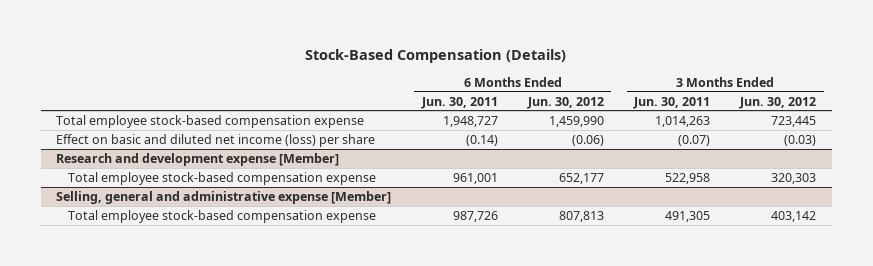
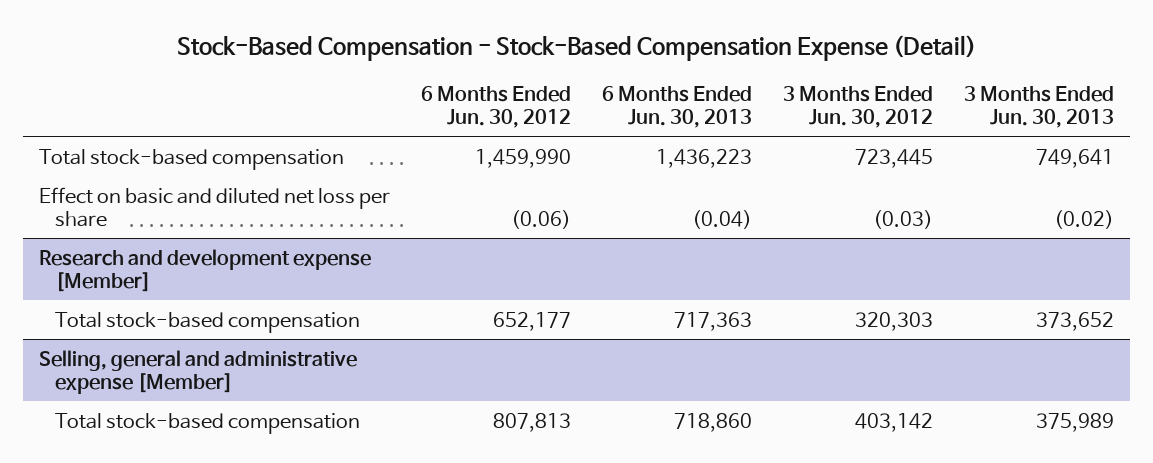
- Stock-Based Compensation (Details)
+ Stock-Based Compensation - Stock-Based Compensation Expense (Detail)
- | 6 Months Ended Jun. 30, 2011 | 6 Months Ended Jun. 30, 2012 | 3 Months Ended Jun. 30, 2011 | 3 Months Ended Jun. 30, 2012
+ | 6 Months Ended Jun. 30, 2012 | 6 Months Ended Jun. 30, 2013 | 3 Months Ended Jun. 30, 2012 | 3 Months Ended Jun. 30, 2013
- Total employee stock-based compensation expense | 1,948,727 | 1,459,990 | 1,014,263 | 723,445
- Effect on basic and diluted net income (loss) per share | (0.14) | (0.06) | (0.07) | (0.03)
+ Total stock-based compensation | 1,459,990 | 1,436,223 | 723,445 | 749,641
+ Effect on basic and diluted net loss per share | (0.06) | (0.04) | (0.03) | (0.02)
@ Research and development expense [Member]
- Total employee stock-based compensation expense | 961,001 | 652,177 | 522,958 | 320,303
+ Total stock-based compensation | 652,177 | 717,363 | 320,303 | 373,652
@ Selling, general and administrative expense [Member]
- Total employee stock-based compensation expense | 987,726 | 807,813 | 491,305 | 403,142
+ Total stock-based compensation | 807,813 | 718,860 | 403,142 | 375,989

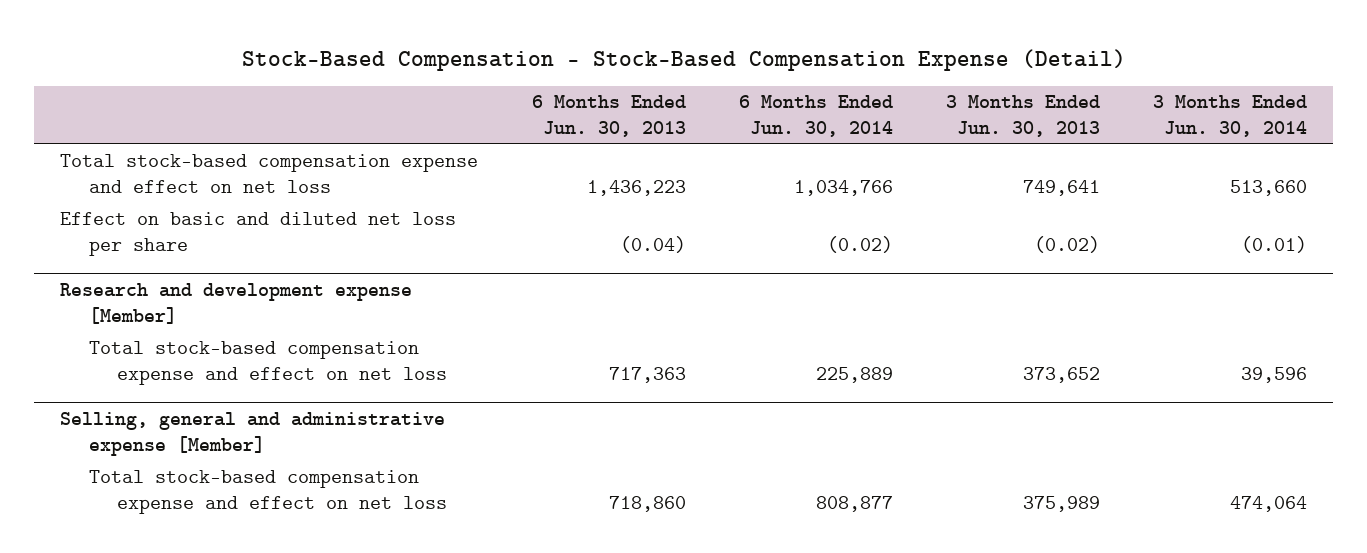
- | 6 Months Ended Jun. 30, 2012 | 6 Months Ended Jun. 30, 2013 | 3 Months Ended Jun. 30, 2012 | 3 Months Ended Jun. 30, 2013
+ | 6 Months Ended Jun. 30, 2013 | 6 Months Ended Jun. 30, 2014 | 3 Months Ended Jun. 30, 2013 | 3 Months Ended Jun. 30, 2014
- Total stock-based compensation | 1,459,990 | 1,436,223 | 723,445 | 749,641
+ Total stock-based compensation expense and effect on net loss | 1,436,223 | 1,034,766 | 749,641 | 513,660
@ Research and development expense [Member]
- Total stock-based compensation | 652,177 | 717,363 | 320,303 | 373,652
+ Total stock-based compensation expense and effect on net loss | 717,363 | 225,889 | 373,652 | 39,596
@ Selling, general and administrative expense [Member]
- Total stock-based compensation | 807,813 | 718,860 | 403,142 | 375,989
+ Total stock-based compensation expense and effect on net loss | 718,860 | 808,877 | 375,989 | 474,064

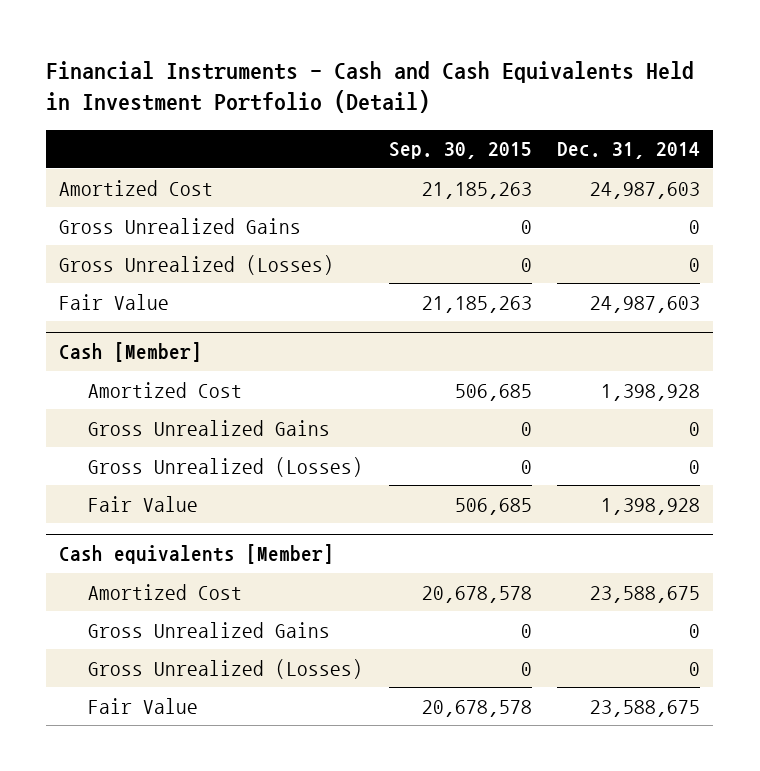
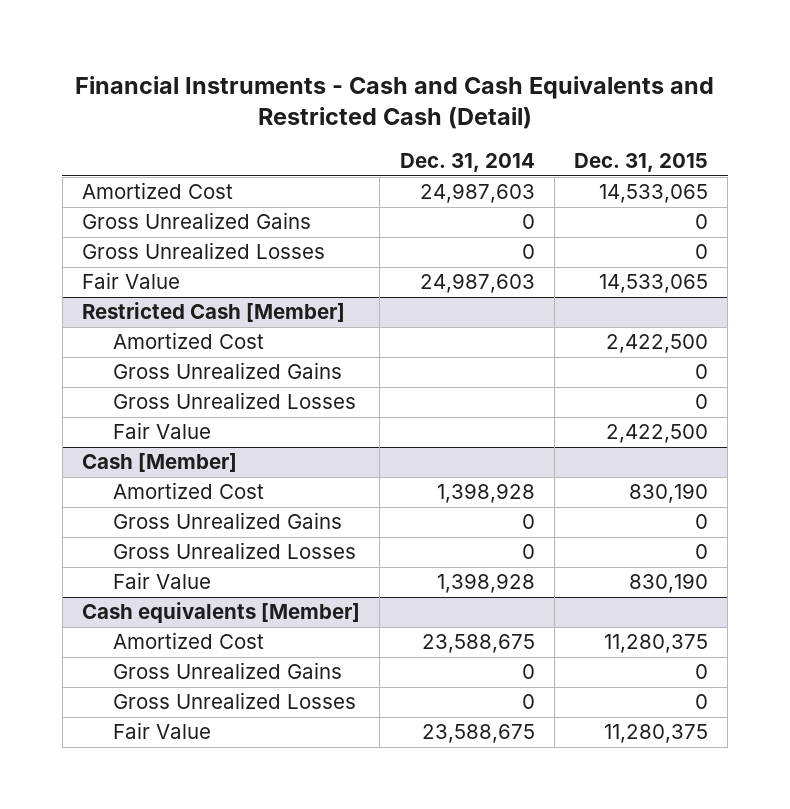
- Financial Instruments - Cash and Cash Equivalents Held in Investment Portfolio (Detail)
+ Financial Instruments - Cash and Cash Equivalents and Restricted Cash (Detail)
- | Sep. 30, 2015 | Dec. 31, 2014
+ | Dec. 31, 2014 | Dec. 31, 2015
- Gross Unrealized (Losses) | 0 | 0
+ Gross Unrealized Losses | 0 | 0
+ Restricted Cash [Member]
+ Amortized Cost | | 2,422,500
+ Gross Unrealized Gains | | 0
+ Gross Unrealized Losses | | 0
+ Fair Value | | 2,422,500
@ Cash [Member]
- Gross Unrealized (Losses) | 0 | 0
+ Gross Unrealized Losses | 0 | 0
@ Cash equivalents [Member]
- Gross Unrealized (Losses) | 0 | 0
+ Gross Unrealized Losses | 0 | 0

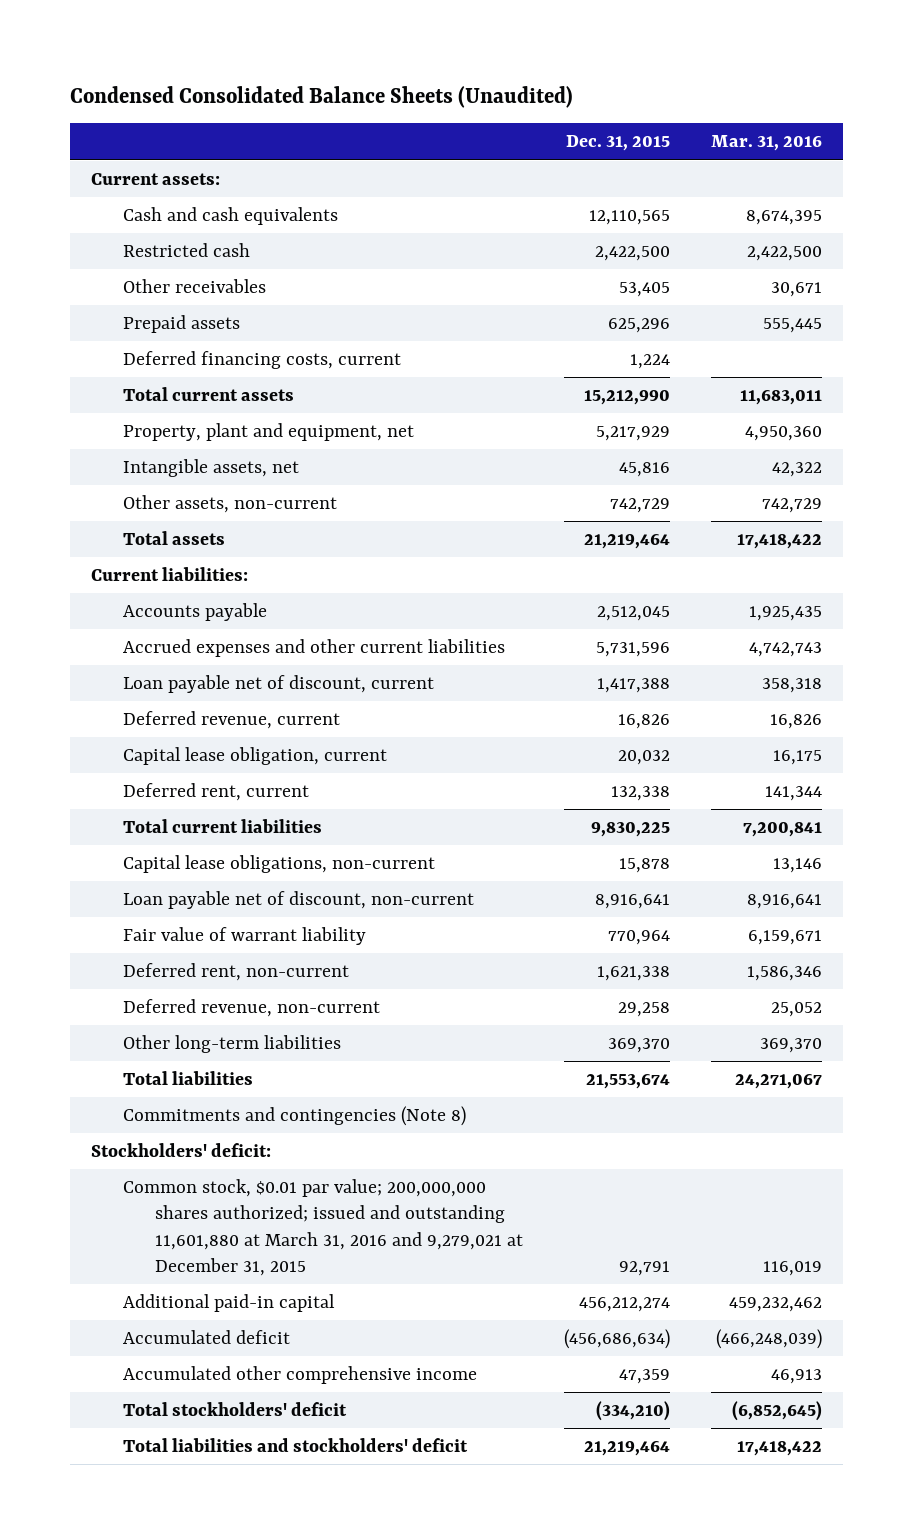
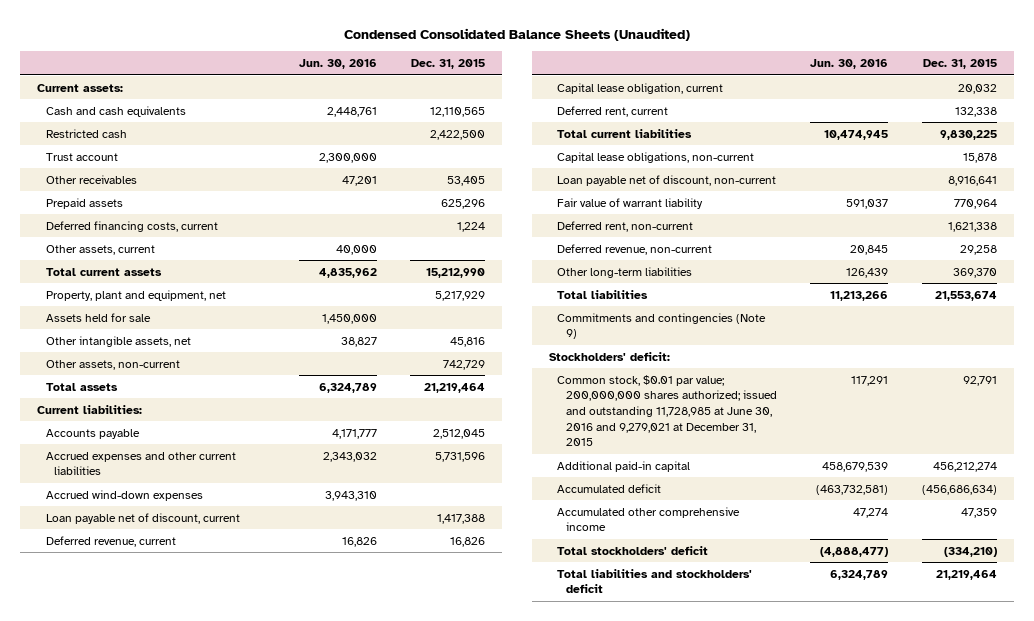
- | Dec. 31, 2015 | Mar. 31, 2016
+ | Jun. 30, 2016 | Dec. 31, 2015
+ Trust account | 2,300,000 |
+ Other assets, current | 40,000 |
- Intangible assets, net | 45,816 | 42,322
+ Assets held for sale | 1,450,000 |
+ Other intangible assets, net | 38,827 | 45,816
+ Accrued wind-down expenses | 3,943,310 |
- Commitments and contingencies (Note 8)
+ Commitments and contingencies (Note 9)
- Common stock, $0.01 par value; 200,000,000 shares authorized; issued and outstanding 11,601,880 at March 31, 2016 and 9,279,021 at December 31, 2015 | 92,791 | 116,019
+ Common stock, $0.01 par value; 200,000,000 shares authorized; issued and outstanding 11,728,985 at June 30, 2016 and 9,279,021 at December 31, 2015 | 117,291 | 92,791

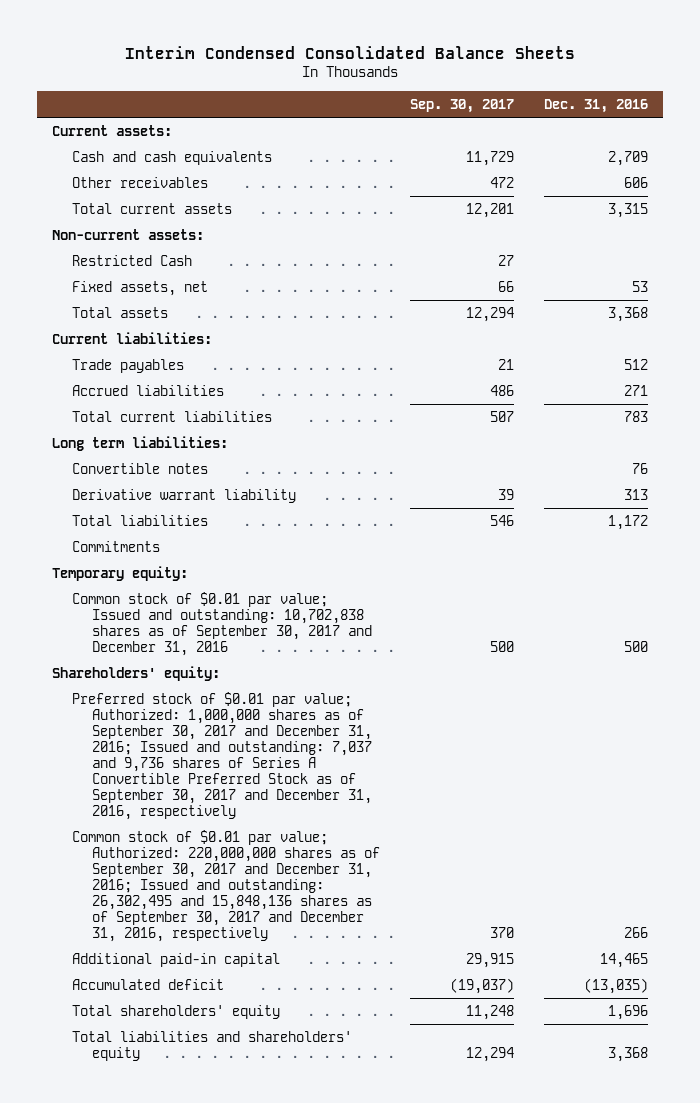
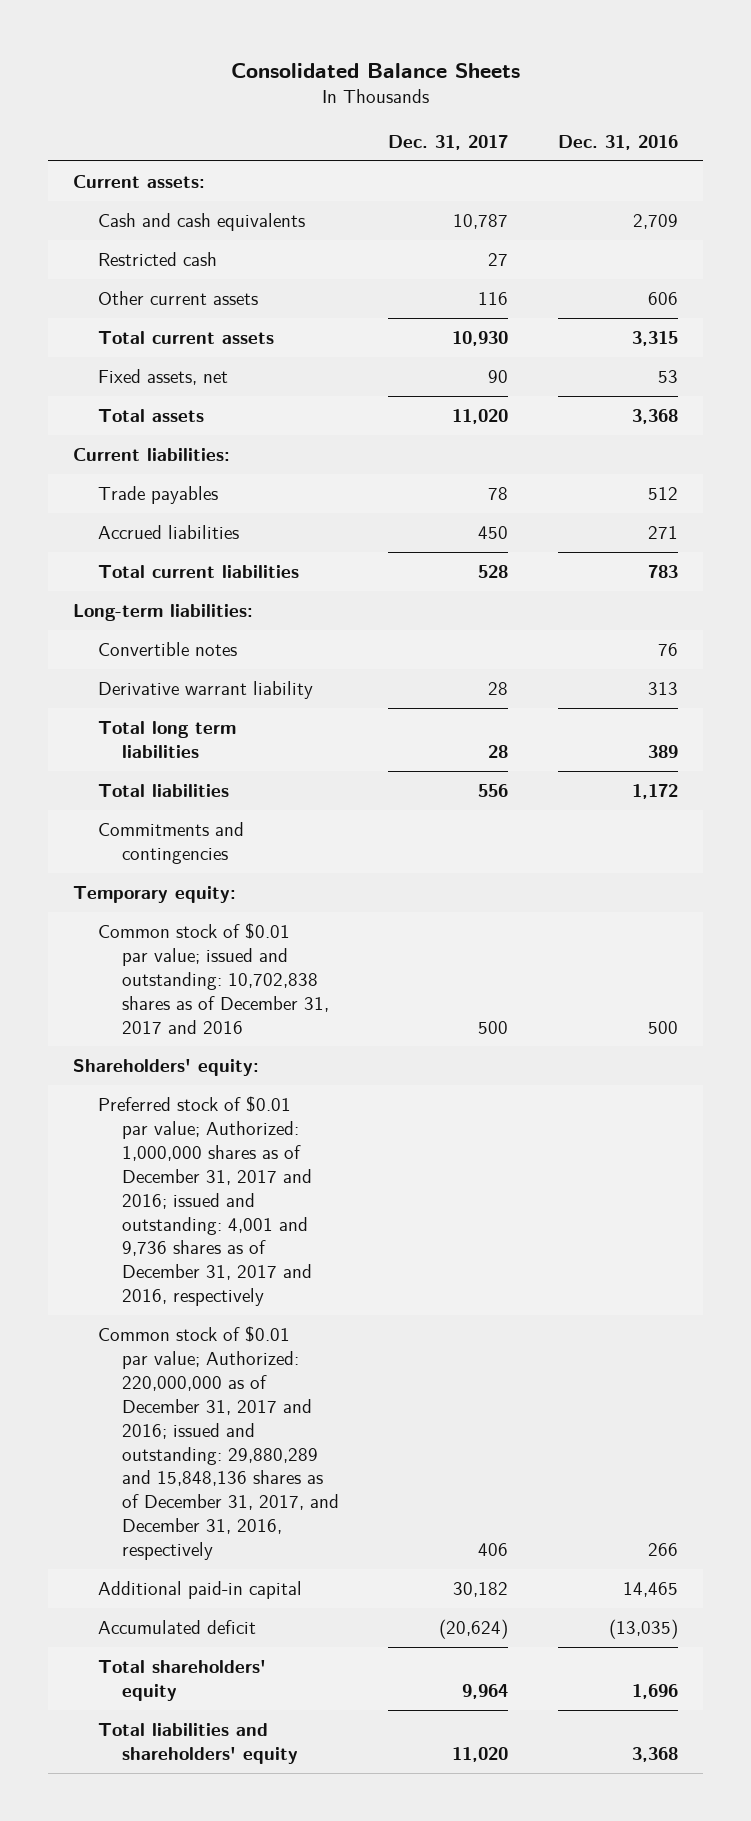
- Interim Condensed Consolidated Balance Sheets
+ Consolidated Balance Sheets
- | Sep. 30, 2017 | Dec. 31, 2016
+ | Dec. 31, 2017 | Dec. 31, 2016
- Other receivables | 472 | 606
+ Restricted cash | 27 |
+ Other current assets | 116 | 606
- Non-current assets:
- Restricted Cash | 27 |
- Long term liabilities:
+ Long-term liabilities:
+ Total long term liabilities | 28 | 389
- Commitments
+ Commitments and contingencies
- Common stock of $0.01 par value; Issued and outstanding: 10,702,838 shares as of September 30, 2017 and December 31, 2016 | 500 | 500
+ Common stock of $0.01 par value; issued and outstanding: 10,702,838 shares as of December 31, 2017 and 2016 | 500 | 500
- Preferred stock of $0.01 par value; Authorized: 1,000,000 shares as of September 30, 2017 and December 31, 2016; Issued and outstanding: 7,037 and 9,736 shares of Series A Convertible Preferred Stock as of September 30, 2017 and December 31, 2016, respectively
- Common stock of $0.01 par value; Authorized: 220,000,000 shares as of September 30, 2017 and December 31, 2016; Issued and outstanding: 26,302,495 and 15,848,136 shares as of September 30, 2017 and December 31, 2016, respectively | 370 | 266
+ Preferred stock of $0.01 par value; Authorized: 1,000,000 shares as of December 31, 2017 and 2016; issued and outstanding: 4,001 and 9,736 shares as of December 31, 2017 and 2016, respectively
+ Common stock of $0.01 par value; Authorized: 220,000,000 as of December 31, 2017 and 2016; issued and outstanding: 29,880,289 and 15,848,136 shares as of December 31, 2017, and December 31, 2016, respectively | 406 | 266

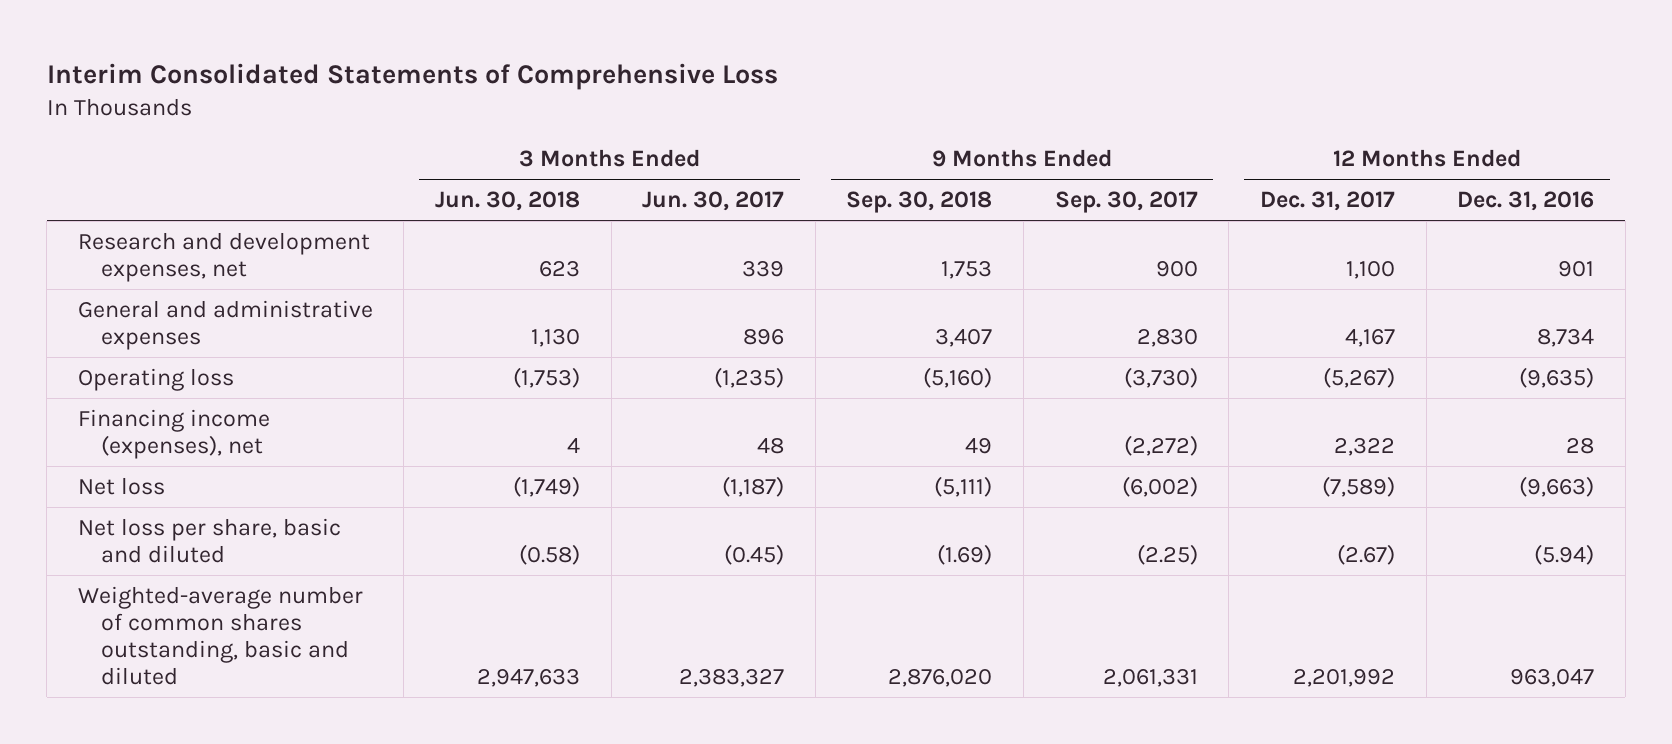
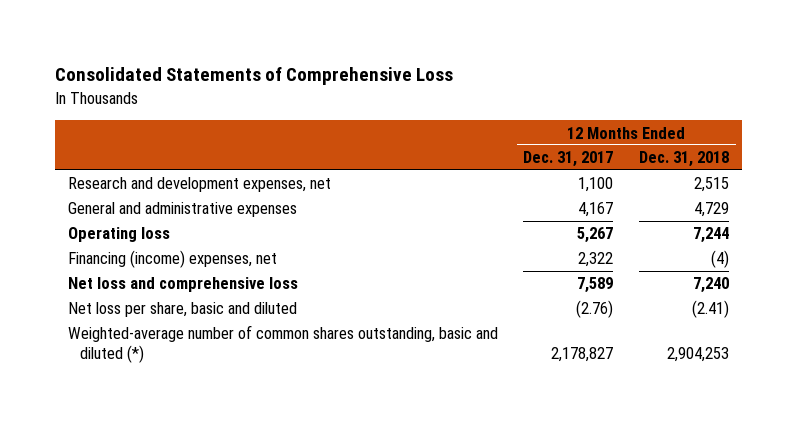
- Interim Consolidated Statements of Comprehensive Loss
+ Consolidated Statements of Comprehensive Loss
- | 3 Months Ended Jun. 30, 2018 | 3 Months Ended Jun. 30, 2017 | 9 Months Ended Sep. 30, 2018 | 9 Months Ended Sep. 30, 2017 | 12 Months Ended Dec. 31, 2017 | 12 Months Ended Dec. 31, 2016
+ | 12 Months Ended Dec. 31, 2017 | 12 Months Ended Dec. 31, 2018
- Operating loss | (1,753) | (1,235) | (5,160) | (3,730) | (5,267) | (9,635)
- Financing income (expenses), net | 4 | 48 | 49 | (2,272) | 2,322 | 28
- Net loss | (1,749) | (1,187) | (5,111) | (6,002) | (7,589) | (9,663)
- Net loss per share, basic and diluted | (0.58) | (0.45) | (1.69) | (2.25) | (2.67) | (5.94)
- Weighted-average number of common shares outstanding, basic and diluted | 2,947,633 | 2,383,327 | 2,876,020 | 2,061,331 | 2,201,992 | 963,047
+ Operating loss | 5,267 | 7,244
+ Financing (income) expenses, net | 2,322 | (4)
+ Net loss and comprehensive loss | 7,589 | 7,240
+ Net loss per share, basic and diluted | (2.76) | (2.41)
+ Weighted-average number of common shares outstanding, basic and diluted (*) | 2,178,827 | 2,904,253

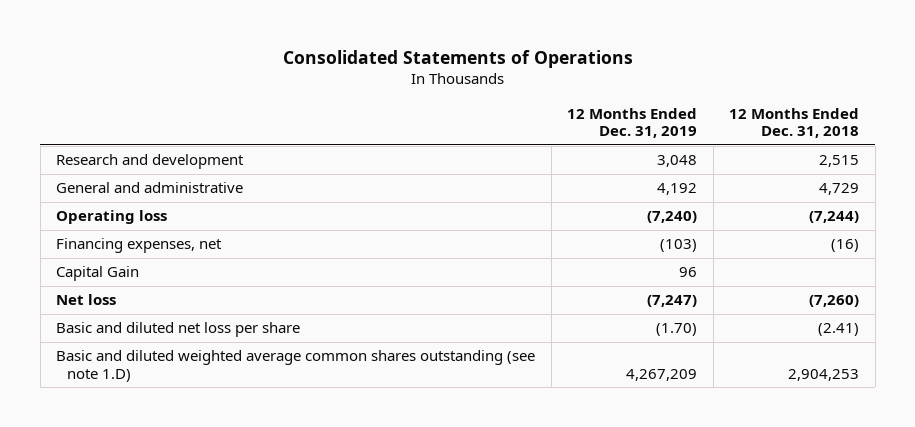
- Consolidated Statements of Comprehensive Loss
+ Consolidated Statements of Operations
- | 12 Months Ended Dec. 31, 2017 | 12 Months Ended Dec. 31, 2018
+ | 12 Months Ended Dec. 31, 2019 | 12 Months Ended Dec. 31, 2018
- Research and development expenses, net | 1,100 | 2,515
- General and administrative expenses | 4,167 | 4,729
- Operating loss | 5,267 | 7,244
- Financing (income) expenses, net | 2,322 | (4)
- Net loss and comprehensive loss | 7,589 | 7,240
- Net loss per share, basic and diluted | (2.76) | (2.41)
- Weighted-average number of common shares outstanding, basic and diluted (*) | 2,178,827 | 2,904,253
+ Research and development | 3,048 | 2,515
+ General and administrative | 4,192 | 4,729
+ Operating loss | (7,240) | (7,244)
+ Financing expenses, net | (103) | (16)
+ Capital Gain | 96 |
+ Net loss | (7,247) | (7,260)
+ Basic and diluted net loss per share | (1.70) | (2.41)
+ Basic and diluted weighted average common shares outstanding (see note 1.D) | 4,267,209 | 2,904,253

